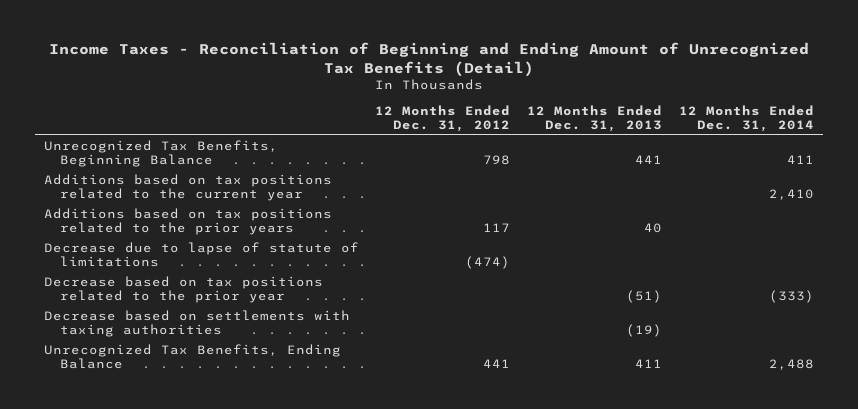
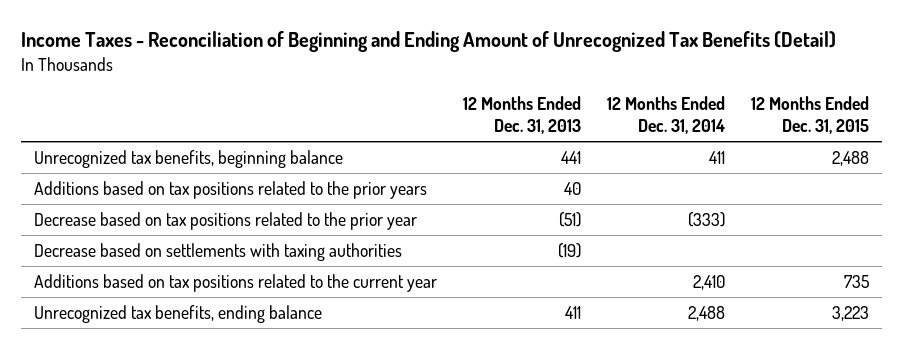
- | 12 Months Ended Dec. 31, 2012 | 12 Months Ended Dec. 31, 2013 | 12 Months Ended Dec. 31, 2014
+ | 12 Months Ended Dec. 31, 2013 | 12 Months Ended Dec. 31, 2014 | 12 Months Ended Dec. 31, 2015
- Unrecognized Tax Benefits, Beginning Balance | 798 | 441 | 411
+ Unrecognized tax benefits, beginning balance | 441 | 411 | 2,488
- Decrease due to lapse of statute of limitations | (474) | |
- Unrecognized Tax Benefits, Ending Balance | 441 | 411 | 2,488
moved down: Additions based on tax positions related to the current year | | 2,410 | 735
+ Unrecognized tax benefits, ending balance | 411 | 2,488 | 3,223

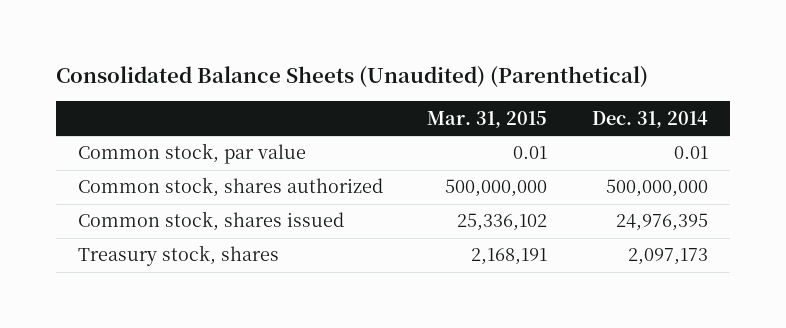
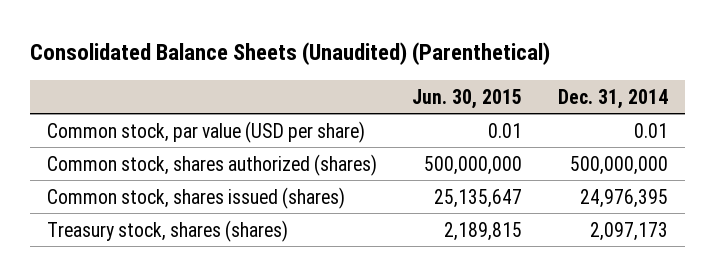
- | Mar. 31, 2015 | Dec. 31, 2014
+ | Jun. 30, 2015 | Dec. 31, 2014
- Common stock, par value | 0.01 | 0.01
- Common stock, shares authorized | 500,000,000 | 500,000,000
- Common stock, shares issued | 25,336,102 | 24,976,395
- Treasury stock, shares | 2,168,191 | 2,097,173
+ Common stock, par value (USD per share) | 0.01 | 0.01
+ Common stock, shares authorized (shares) | 500,000,000 | 500,000,000
+ Common stock, shares issued (shares) | 25,135,647 | 24,976,395
+ Treasury stock, shares (shares) | 2,189,815 | 2,097,173

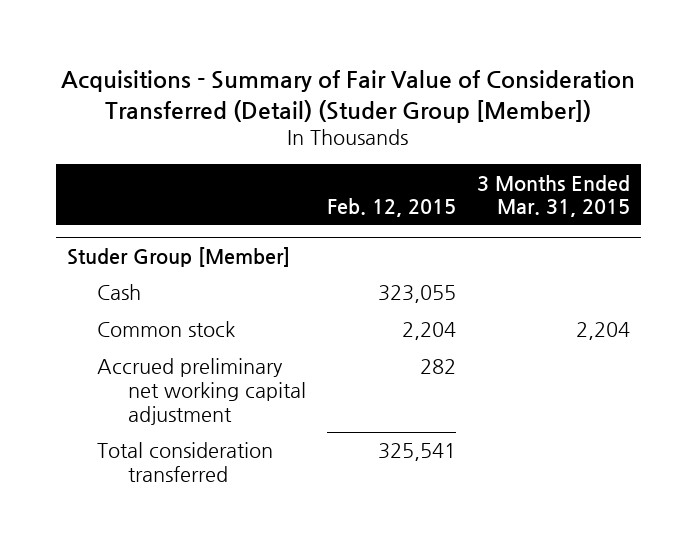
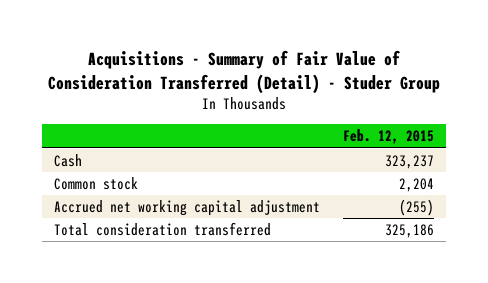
- Acquisitions - Summary of Fair Value of Consideration Transferred (Detail) (Studer Group [Member])
+ Acquisitions - Summary of Fair Value of Consideration Transferred (Detail) - Studer Group
- | Feb. 12, 2015 | 3 Months Ended Mar. 31, 2015
+ | Feb. 12, 2015
- Studer Group [Member]
- Cash | 323,055 |
+ Cash | 323,237
- Accrued preliminary net working capital adjustment | 282 |
- Total consideration transferred | 325,541 |
+ Accrued net working capital adjustment | (255)
+ Total consideration transferred | 325,186

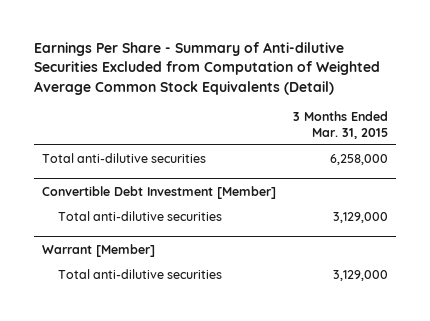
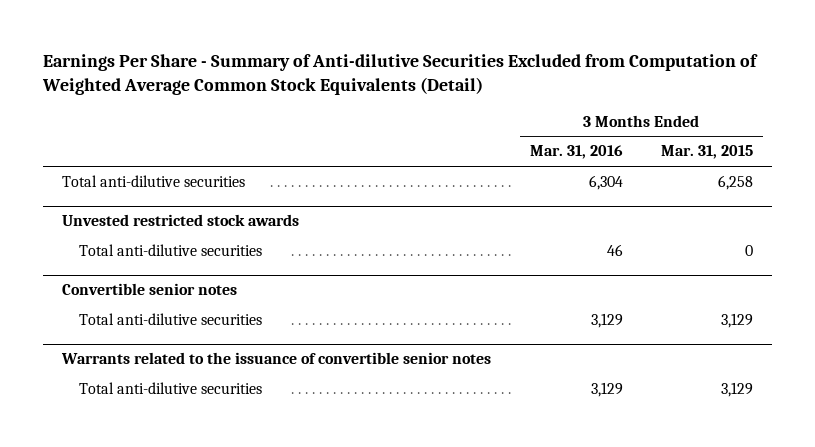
- | 3 Months Ended Mar. 31, 2015
+ | 3 Months Ended Mar. 31, 2016 | 3 Months Ended Mar. 31, 2015
- Total anti-dilutive securities | 6,258,000
- Convertible Debt Investment [Member]
- Total anti-dilutive securities | 3,129,000
- Warrant [Member]
- Total anti-dilutive securities | 3,129,000
+ Total anti-dilutive securities | 6,304 | 6,258
+ Unvested restricted stock awards
+ Total anti-dilutive securities | 46 | 0
+ Convertible senior notes
+ Total anti-dilutive securities | 3,129 | 3,129
+ Warrants related to the issuance of convertible senior notes
+ Total anti-dilutive securities | 3,129 | 3,129

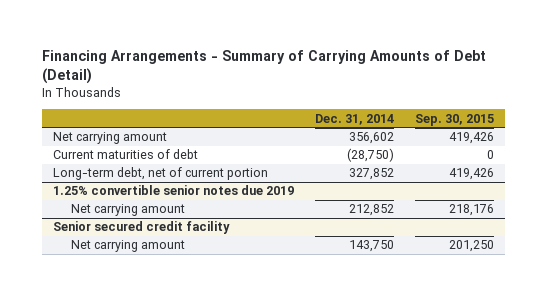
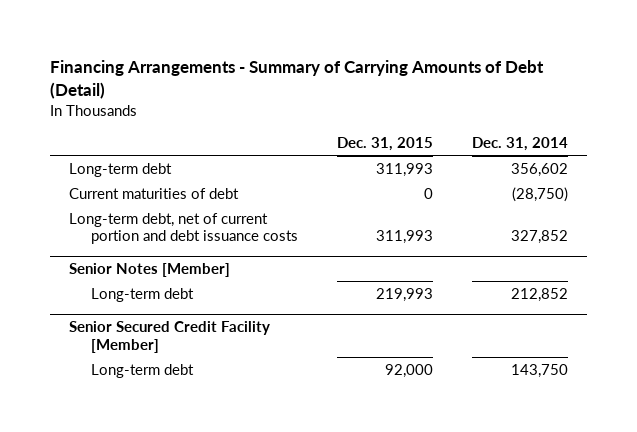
- | Dec. 31, 2014 | Sep. 30, 2015
+ | Dec. 31, 2015 | Dec. 31, 2014
- Net carrying amount | 356,602 | 419,426
+ Long-term debt | 311,993 | 356,602
- Long-term debt, net of current portion | 327,852 | 419,426
- 1.25% convertible senior notes due 2019
- Net carrying amount | 212,852 | 218,176
- Senior secured credit facility
- Net carrying amount | 143,750 | 201,250
+ Long-term debt, net of current portion and debt issuance costs | 311,993 | 327,852
+ Senior Notes [Member]
+ Long-term debt | 219,993 | 212,852
+ Senior Secured Credit Facility [Member]
+ Long-term debt | 92,000 | 143,750

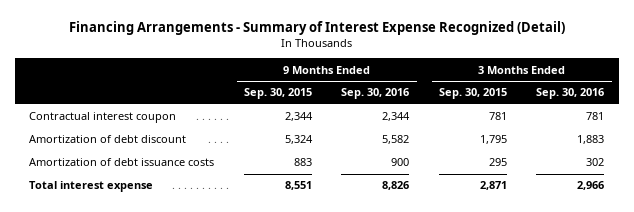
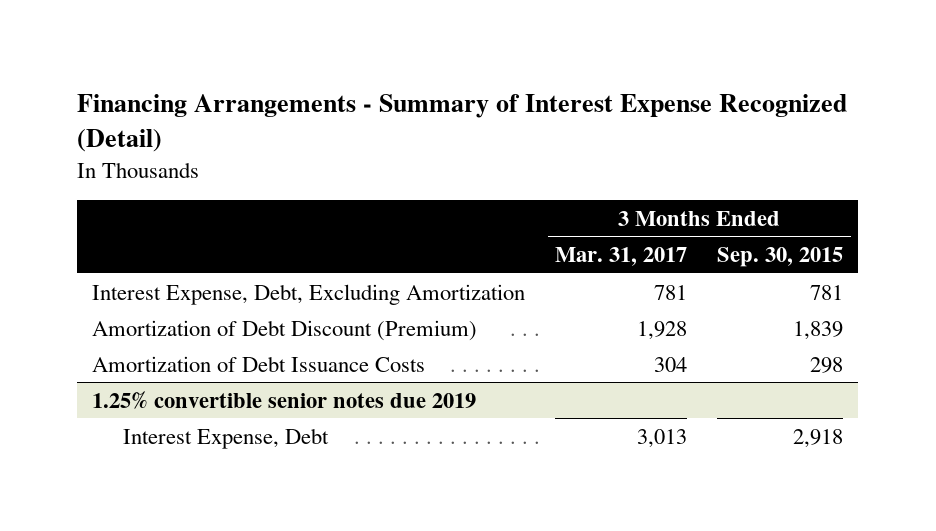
- | 9 Months Ended Sep. 30, 2015 | 9 Months Ended Sep. 30, 2016 | 3 Months Ended Sep. 30, 2015 | 3 Months Ended Sep. 30, 2016
+ | 3 Months Ended Mar. 31, 2017 | 3 Months Ended Sep. 30, 2015
- Contractual interest coupon | 2,344 | 2,344 | 781 | 781
- Amortization of debt discount | 5,324 | 5,582 | 1,795 | 1,883
- Amortization of debt issuance costs | 883 | 900 | 295 | 302
- Total interest expense | 8,551 | 8,826 | 2,871 | 2,966
+ Interest Expense, Debt, Excluding Amortization | 781 | 781
+ Amortization of Debt Discount (Premium) | 1,928 | 1,839
+ Amortization of Debt Issuance Costs | 304 | 298
+ 1.25% convertible senior notes due 2019
+ Interest Expense, Debt | 3,013 | 2,918

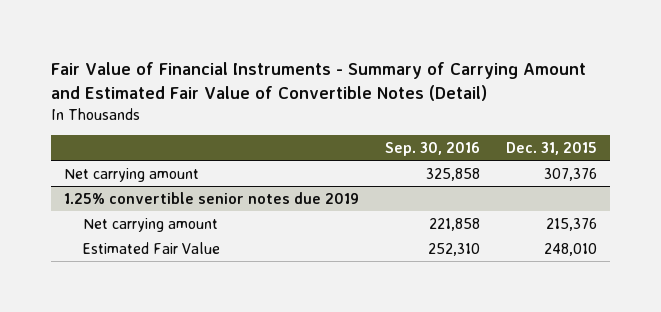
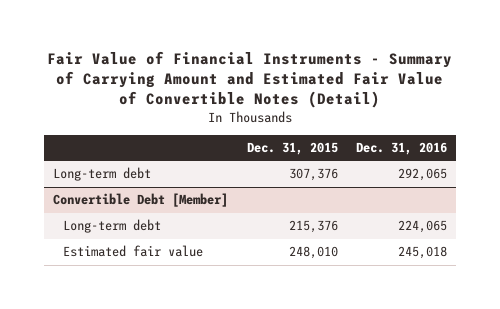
- | Sep. 30, 2016 | Dec. 31, 2015
+ | Dec. 31, 2015 | Dec. 31, 2016
- Net carrying amount | 325,858 | 307,376
- 1.25% convertible senior notes due 2019
- Net carrying amount | 221,858 | 215,376
- Estimated Fair Value | 252,310 | 248,010
+ Long-term debt | 307,376 | 292,065
+ Convertible Debt [Member]
+ Long-term debt | 215,376 | 224,065
+ Estimated fair value | 248,010 | 245,018

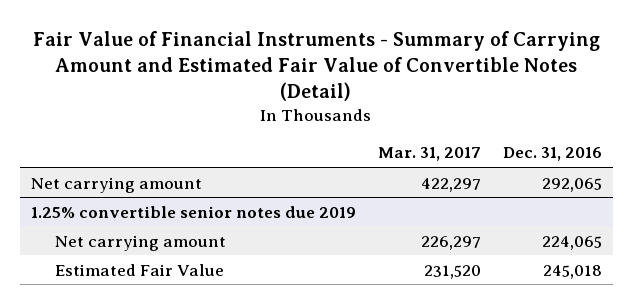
- | Dec. 31, 2015 | Dec. 31, 2016
+ | Mar. 31, 2017 | Dec. 31, 2016
- Long-term debt | 307,376 | 292,065
- Convertible Debt [Member]
- Long-term debt | 215,376 | 224,065
- Estimated fair value | 248,010 | 245,018
+ Net carrying amount | 422,297 | 292,065
+ 1.25% convertible senior notes due 2019
+ Net carrying amount | 226,297 | 224,065
+ Estimated Fair Value | 231,520 | 245,018

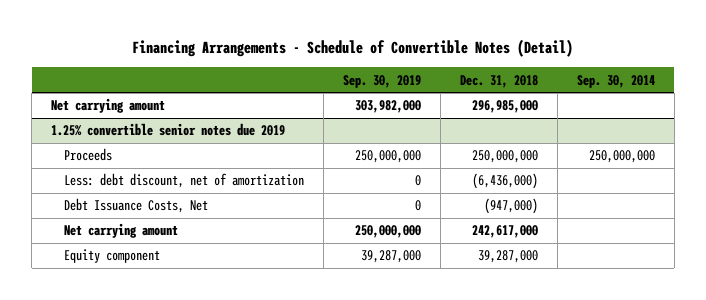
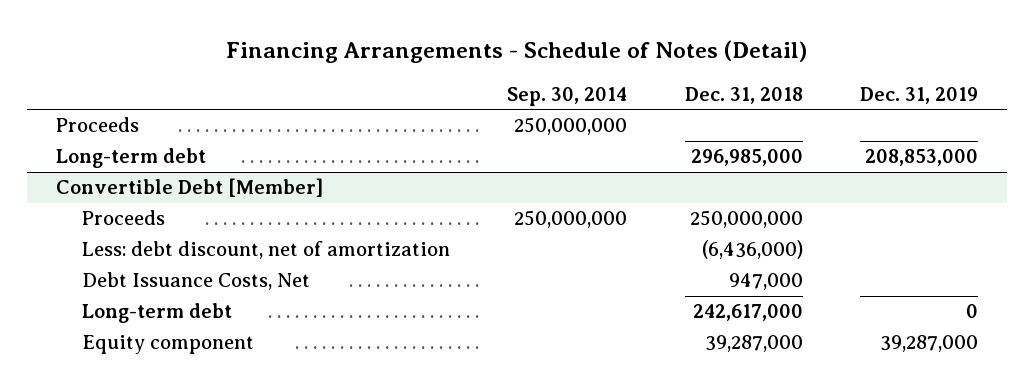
- Financing Arrangements - Schedule of Convertible Notes (Detail)
+ Financing Arrangements - Schedule of Notes (Detail)
- | Sep. 30, 2019 | Dec. 31, 2018 | Sep. 30, 2014
+ | Sep. 30, 2014 | Dec. 31, 2018 | Dec. 31, 2019
- Net carrying amount | 303,982,000 | 296,985,000 |
- 1.25% convertible senior notes due 2019
+ Proceeds | 250,000,000 | |
+ Long-term debt | | 296,985,000 | 208,853,000
+ Convertible Debt [Member]
- Debt Issuance Costs, Net | 0 | (947,000) |
- Net carrying amount | 250,000,000 | 242,617,000 |
+ Debt Issuance Costs, Net | | 947,000 |
+ Long-term debt | | 242,617,000 | 0

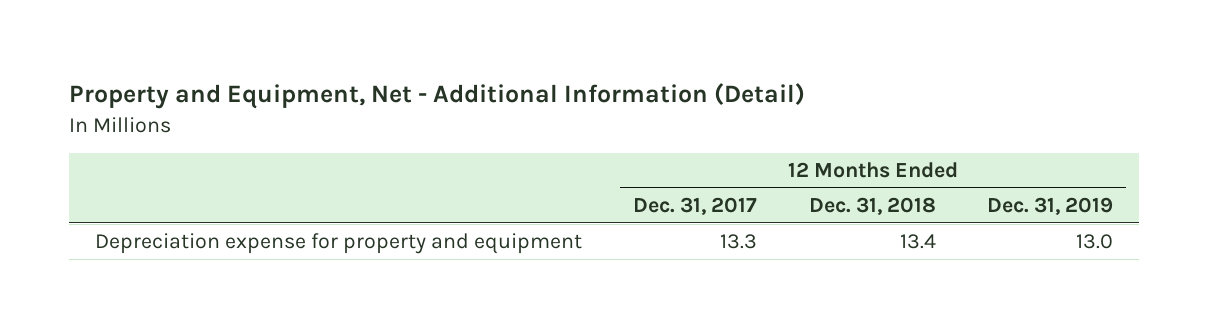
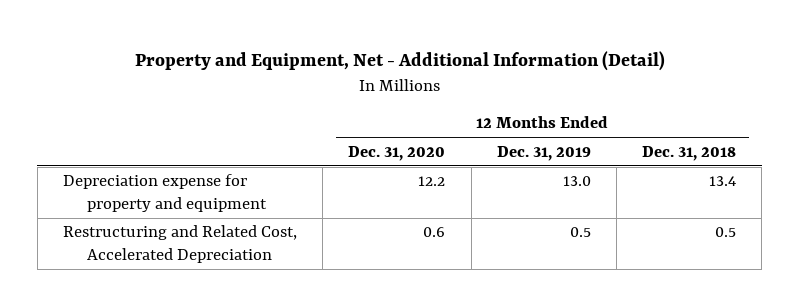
- | 12 Months Ended Dec. 31, 2017 | 12 Months Ended Dec. 31, 2018 | 12 Months Ended Dec. 31, 2019
+ | 12 Months Ended Dec. 31, 2020 | 12 Months Ended Dec. 31, 2019 | 12 Months Ended Dec. 31, 2018
+ Restructuring and Related Cost, Accelerated Depreciation | 0.6 | 0.5 | 0.5

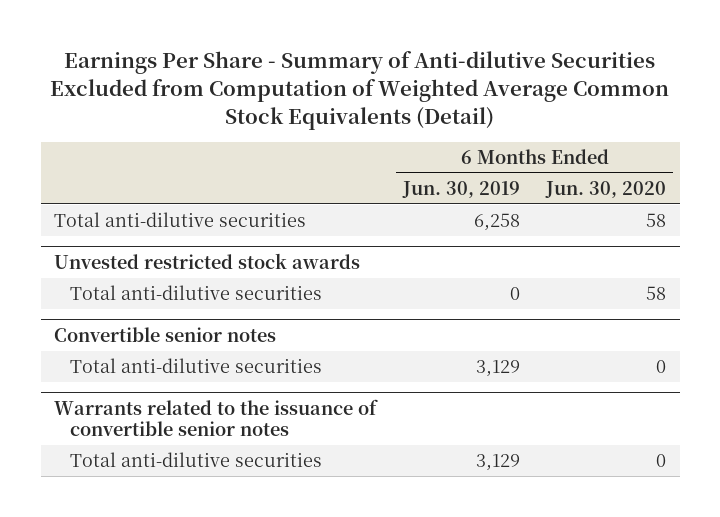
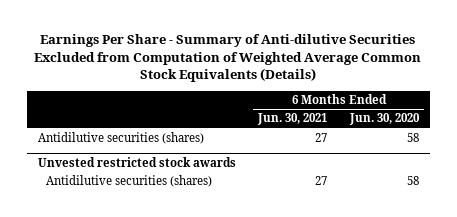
- Earnings Per Share - Summary of Anti-dilutive Securities Excluded from Computation of Weighted Average Common Stock Equivalents (Detail)
+ Earnings Per Share - Summary of Anti-dilutive Securities Excluded from Computation of Weighted Average Common Stock Equivalents (Details)
- | 6 Months Ended Jun. 30, 2019 | 6 Months Ended Jun. 30, 2020
+ | 6 Months Ended Jun. 30, 2021 | 6 Months Ended Jun. 30, 2020
- Total anti-dilutive securities | 6,258 | 58
+ Antidilutive securities (shares) | 27 | 58
@ Unvested restricted stock awards
- Total anti-dilutive securities | 0 | 58
- Convertible senior notes
- Total anti-dilutive securities | 3,129 | 0
- Warrants related to the issuance of convertible senior notes
- Total anti-dilutive securities | 3,129 | 0
@ Unvested restricted stock awards
+ Antidilutive securities (shares) | 27 | 58

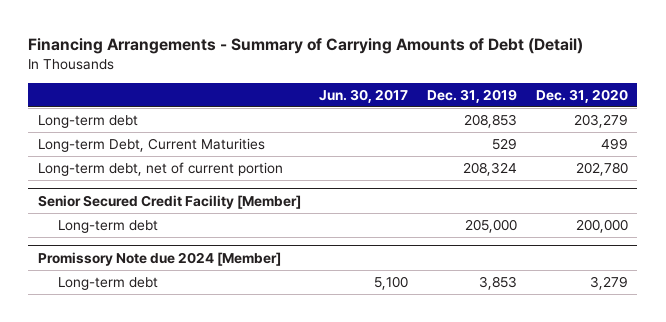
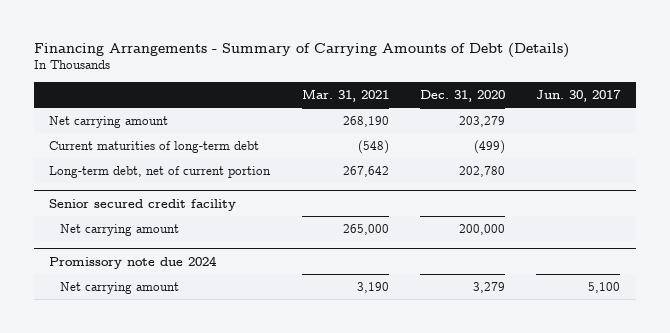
- Financing Arrangements - Summary of Carrying Amounts of Debt (Detail)
+ Financing Arrangements - Summary of Carrying Amounts of Debt (Details)
- | Jun. 30, 2017 | Dec. 31, 2019 | Dec. 31, 2020
+ | Mar. 31, 2021 | Dec. 31, 2020 | Jun. 30, 2017
- Long-term debt | | 208,853 | 203,279
- Long-term Debt, Current Maturities | | 529 | 499
+ Net carrying amount | 268,190 | 203,279 |
+ Current maturities of long-term debt | (548) | (499) |
- Senior Secured Credit Facility [Member]
- Long-term debt | | 205,000 | 200,000
- Promissory Note due 2024 [Member]
- Long-term debt | 5,100 | 3,853 | 3,279
+ Senior secured credit facility
+ Net carrying amount | 265,000 | 200,000 |
+ Promissory note due 2024
+ Net carrying amount | 3,190 | 3,279 | 5,100

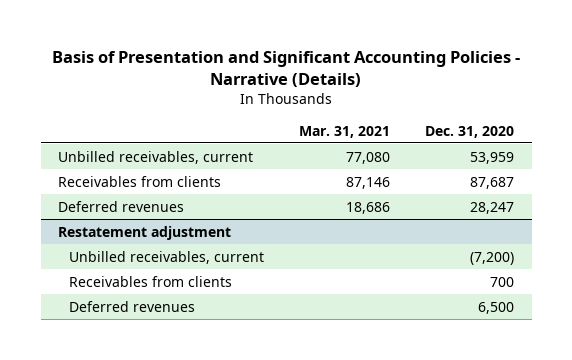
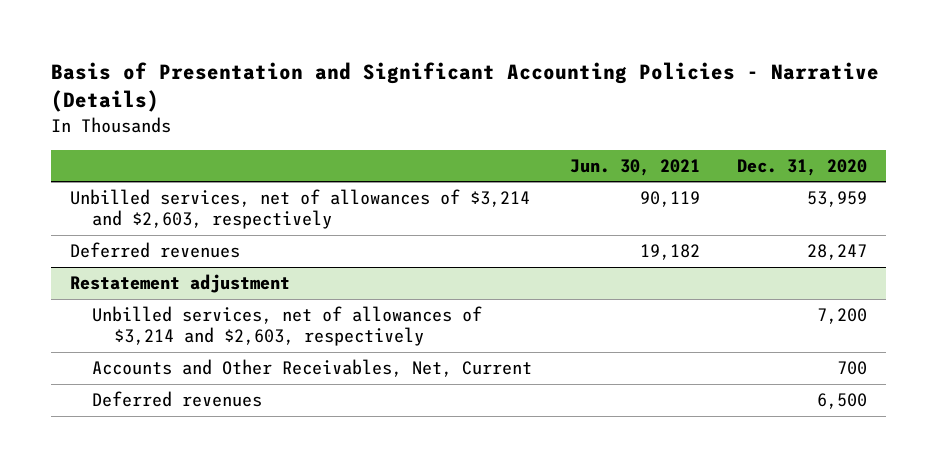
- | Mar. 31, 2021 | Dec. 31, 2020
+ | Jun. 30, 2021 | Dec. 31, 2020
- Unbilled receivables, current | 77,080 | 53,959
- Receivables from clients | 87,146 | 87,687
+ Unbilled services, net of allowances of $3,214 and $2,603, respectively | 90,119 | 53,959
@ Restatement adjustment
- Unbilled receivables, current | | (7,200)
- Receivables from clients | | 700
+ Unbilled services, net of allowances of $3,214 and $2,603, respectively | | 7,200
+ Accounts and Other Receivables, Net, Current | | 700

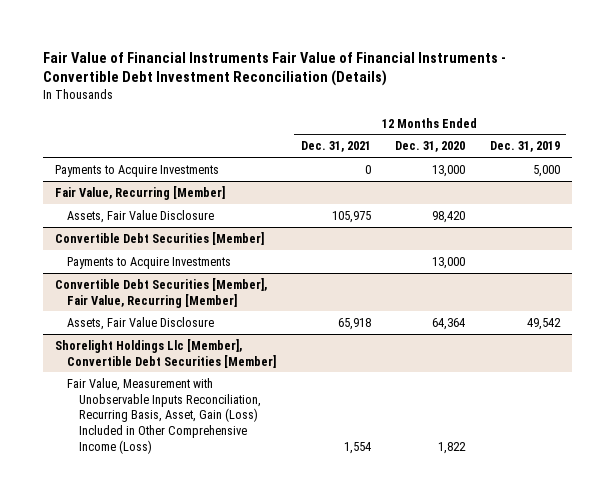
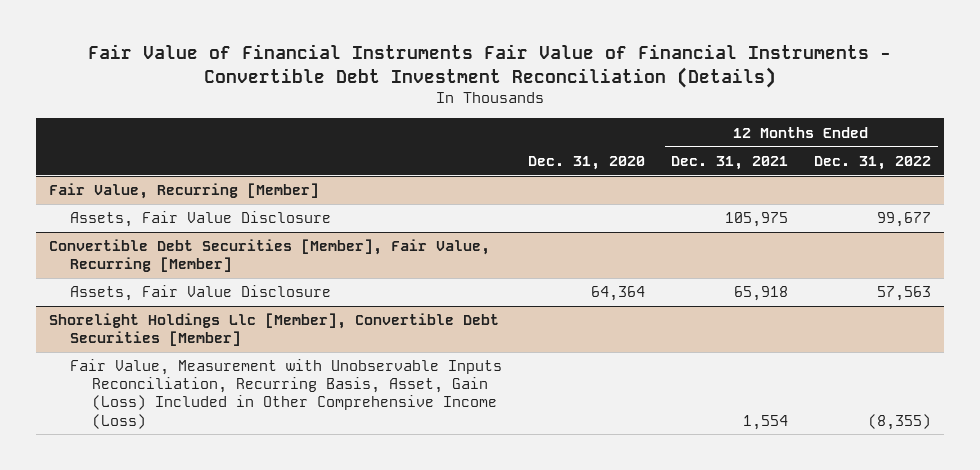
- | 12 Months Ended Dec. 31, 2021 | 12 Months Ended Dec. 31, 2020 | 12 Months Ended Dec. 31, 2019
+ | Dec. 31, 2020 | 12 Months Ended Dec. 31, 2021 | 12 Months Ended Dec. 31, 2022
- Payments to Acquire Investments | 0 | 13,000 | 5,000
- Convertible Debt Securities [Member]
- Payments to Acquire Investments | | 13,000 |

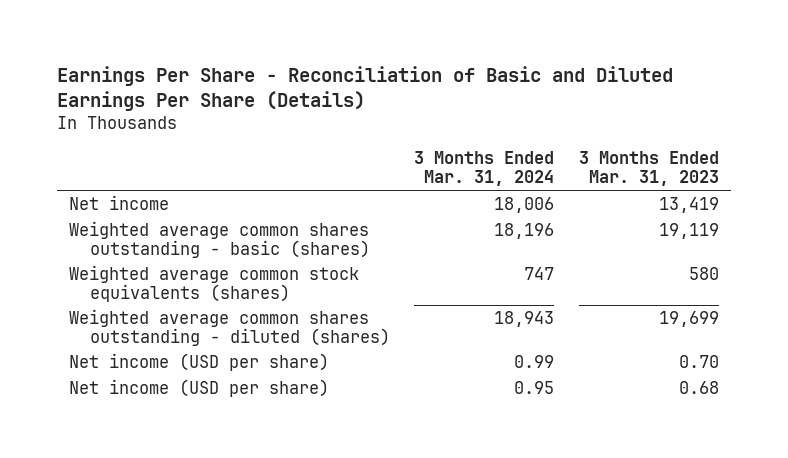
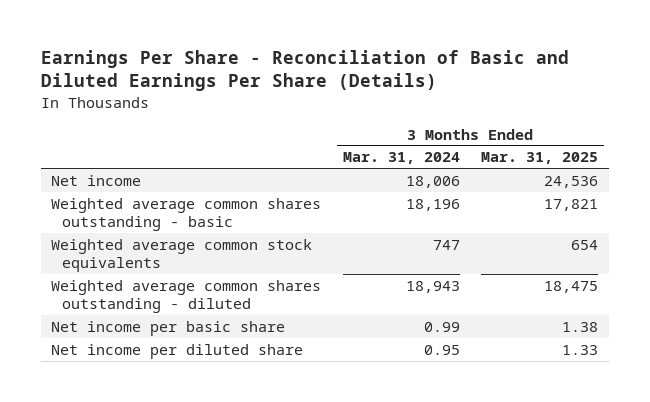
- | 3 Months Ended Mar. 31, 2024 | 3 Months Ended Mar. 31, 2023
+ | 3 Months Ended Mar. 31, 2024 | 3 Months Ended Mar. 31, 2025
- Weighted average common shares outstanding - basic (shares) | 18,196 | 19,119
- Weighted average common stock equivalents (shares) | 747 | 580
- Weighted average common shares outstanding - diluted (shares) | 18,943 | 19,699
- Net income (USD per share) | 0.99 | 0.70
- Net income (USD per share) | 0.95 | 0.68
+ Weighted average common shares outstanding - basic | 18,196 | 17,821
+ Weighted average common stock equivalents | 747 | 654
+ Weighted average common shares outstanding - diluted | 18,943 | 18,475
+ Net income per basic share | 0.99 | 1.38
+ Net income per diluted share | 0.95 | 1.33

